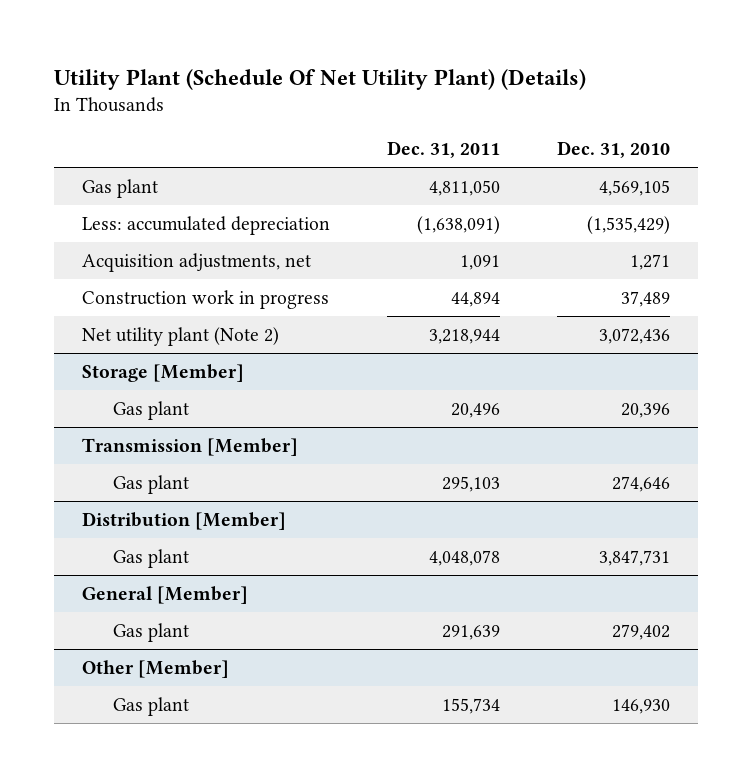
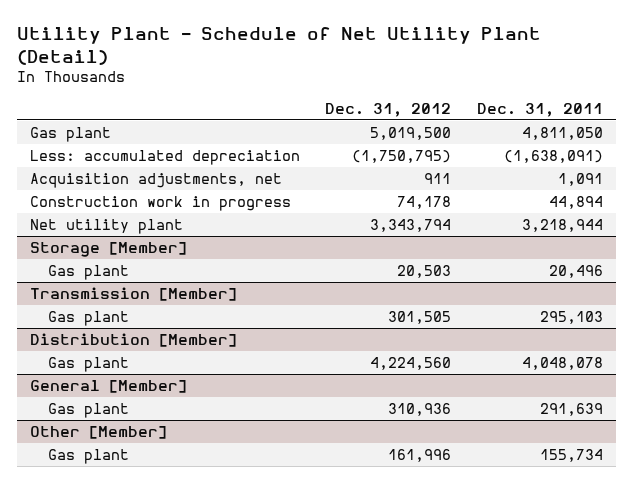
- Utility Plant (Schedule Of Net Utility Plant) (Details)
+ Utility Plant - Schedule of Net Utility Plant (Detail)
- | Dec. 31, 2011 | Dec. 31, 2010
+ | Dec. 31, 2012 | Dec. 31, 2011
- Net utility plant (Note 2) | 3,218,944 | 3,072,436
+ Net utility plant | 3,343,794 | 3,218,944

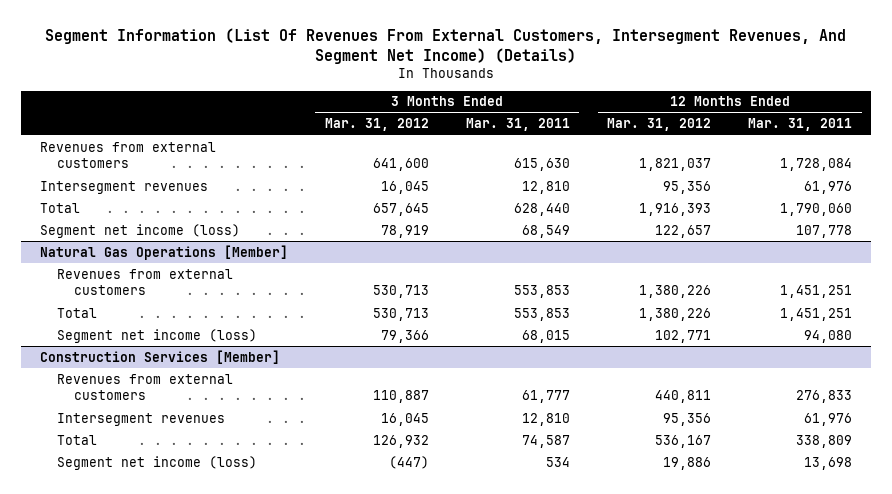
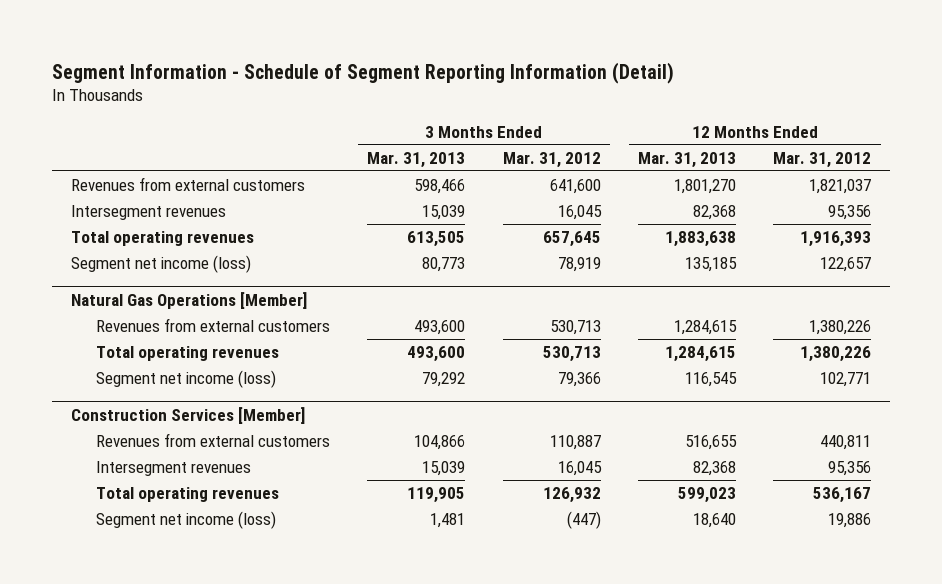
- Segment Information (List Of Revenues From External Customers, Intersegment Revenues, And Segment Net Income) (Details)
+ Segment Information - Schedule of Segment Reporting Information (Detail)
- | 3 Months Ended Mar. 31, 2012 | 3 Months Ended Mar. 31, 2011 | 12 Months Ended Mar. 31, 2012 | 12 Months Ended Mar. 31, 2011
+ | 3 Months Ended Mar. 31, 2013 | 3 Months Ended Mar. 31, 2012 | 12 Months Ended Mar. 31, 2013 | 12 Months Ended Mar. 31, 2012
- Total | 657,645 | 628,440 | 1,916,393 | 1,790,060
+ Total operating revenues | 613,505 | 657,645 | 1,883,638 | 1,916,393
@ Natural Gas Operations [Member]
- Total | 530,713 | 553,853 | 1,380,226 | 1,451,251
+ Total operating revenues | 493,600 | 530,713 | 1,284,615 | 1,380,226
@ Construction Services [Member]
- Total | 126,932 | 74,587 | 536,167 | 338,809
+ Total operating revenues | 119,905 | 126,932 | 599,023 | 536,167

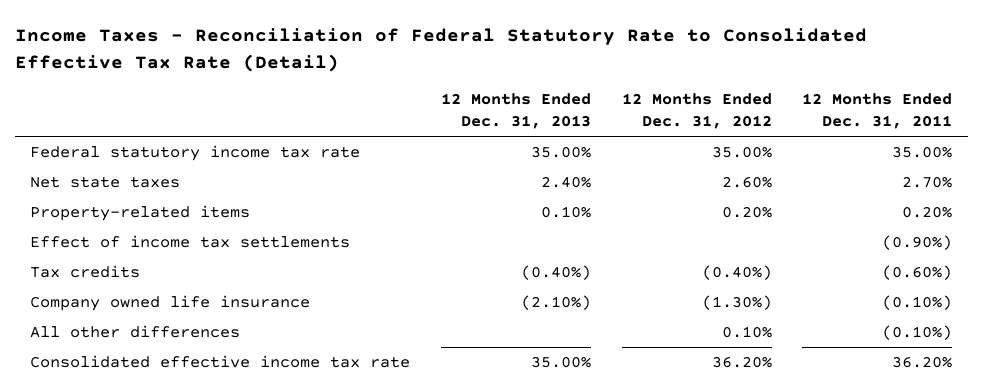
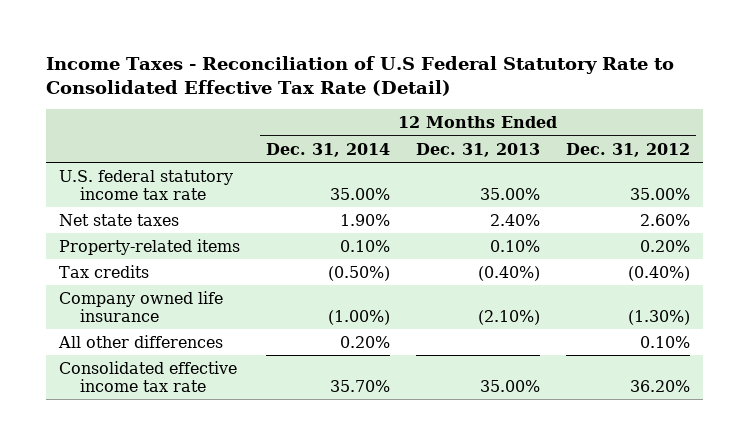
- Income Taxes - Reconciliation of Federal Statutory Rate to Consolidated Effective Tax Rate (Detail)
+ Income Taxes - Reconciliation of U.S Federal Statutory Rate to Consolidated Effective Tax Rate (Detail)
- | 12 Months Ended Dec. 31, 2013 | 12 Months Ended Dec. 31, 2012 | 12 Months Ended Dec. 31, 2011
+ | 12 Months Ended Dec. 31, 2014 | 12 Months Ended Dec. 31, 2013 | 12 Months Ended Dec. 31, 2012
- Federal statutory income tax rate | 35.00% | 35.00% | 35.00%
+ U.S. federal statutory income tax rate | 35.00% | 35.00% | 35.00%
- Effect of income tax settlements | | | (0.90%)

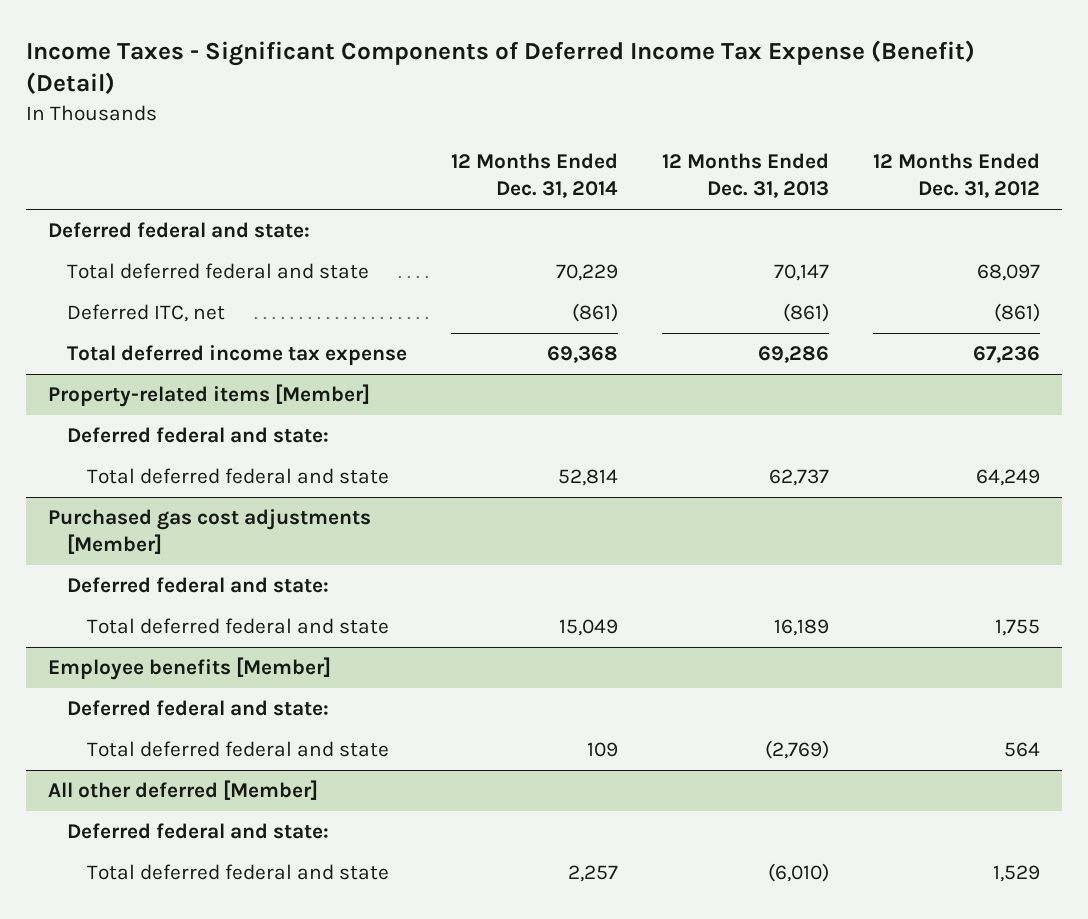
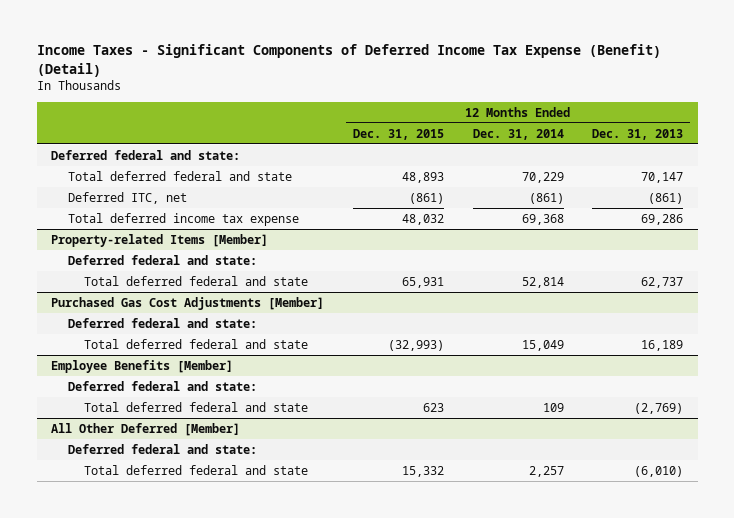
- | 12 Months Ended Dec. 31, 2014 | 12 Months Ended Dec. 31, 2013 | 12 Months Ended Dec. 31, 2012
+ | 12 Months Ended Dec. 31, 2015 | 12 Months Ended Dec. 31, 2014 | 12 Months Ended Dec. 31, 2013
- Property-related items [Member]
+ Property-related Items [Member]
- Purchased gas cost adjustments [Member]
+ Purchased Gas Cost Adjustments [Member]
- Employee benefits [Member]
+ Employee Benefits [Member]
- All other deferred [Member]
+ All Other Deferred [Member]

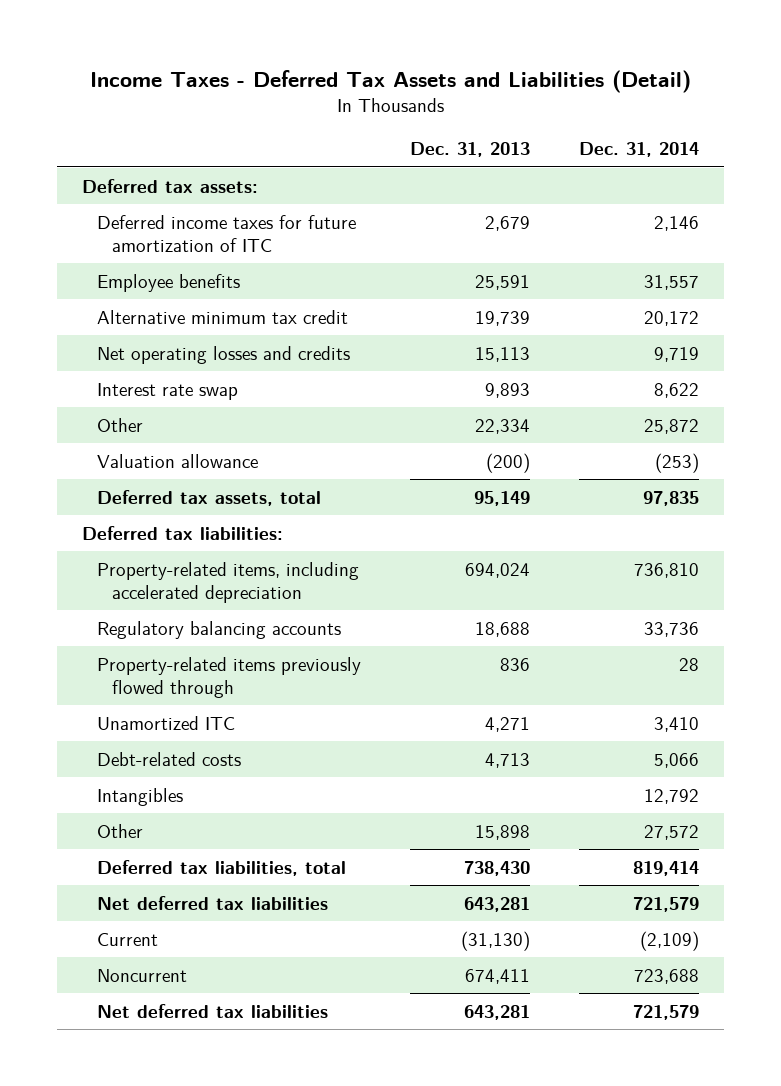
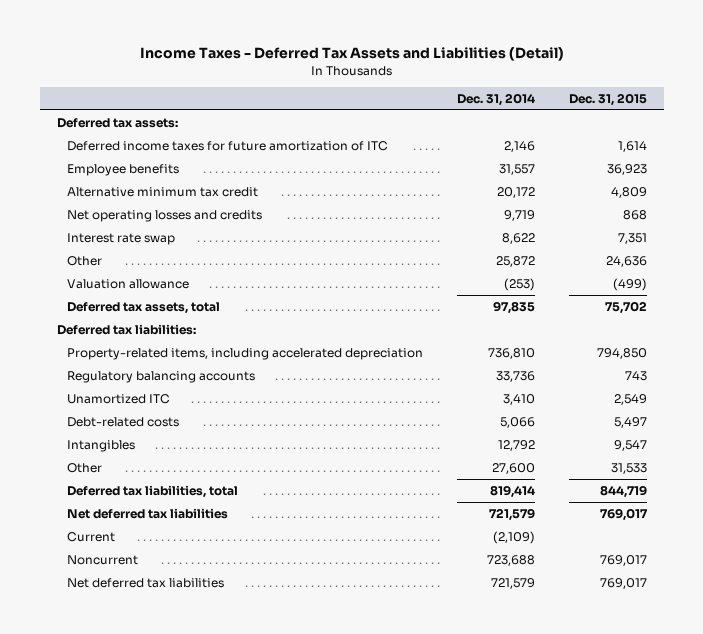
- | Dec. 31, 2013 | Dec. 31, 2014
+ | Dec. 31, 2014 | Dec. 31, 2015
- Property-related items previously flowed through | 836 | 28
- Other | 15,898 | 27,572
+ Other | 27,600 | 31,533

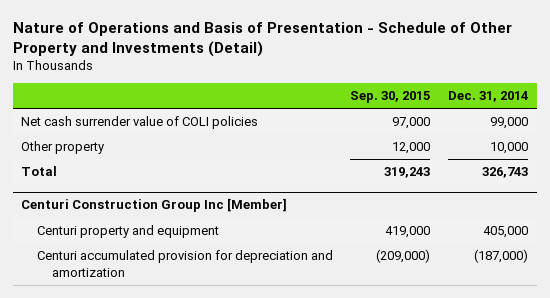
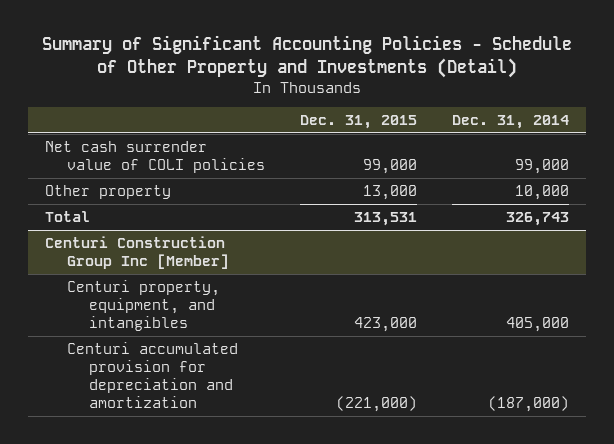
- Nature of Operations and Basis of Presentation - Schedule of Other Property and Investments (Detail)
+ Summary of Significant Accounting Policies - Schedule of Other Property and Investments (Detail)
- | Sep. 30, 2015 | Dec. 31, 2014
+ | Dec. 31, 2015 | Dec. 31, 2014
@ Centuri Construction Group Inc [Member]
- Centuri property and equipment | 419,000 | 405,000
+ Centuri property, equipment, and intangibles | 423,000 | 405,000

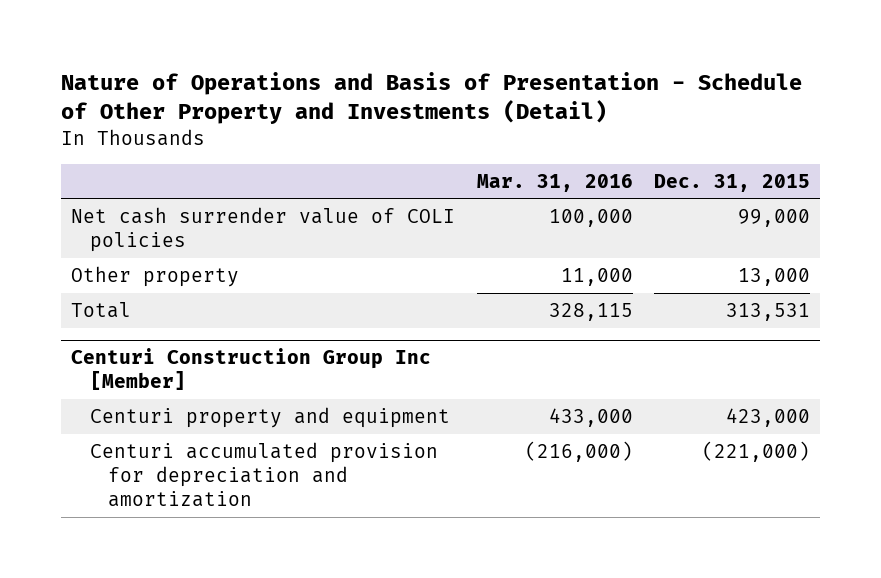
- Summary of Significant Accounting Policies - Schedule of Other Property and Investments (Detail)
+ Nature of Operations and Basis of Presentation - Schedule of Other Property and Investments (Detail)
- | Dec. 31, 2015 | Dec. 31, 2014
+ | Mar. 31, 2016 | Dec. 31, 2015
@ Centuri Construction Group Inc [Member]
- Centuri property, equipment, and intangibles | 423,000 | 405,000
+ Centuri property and equipment | 433,000 | 423,000

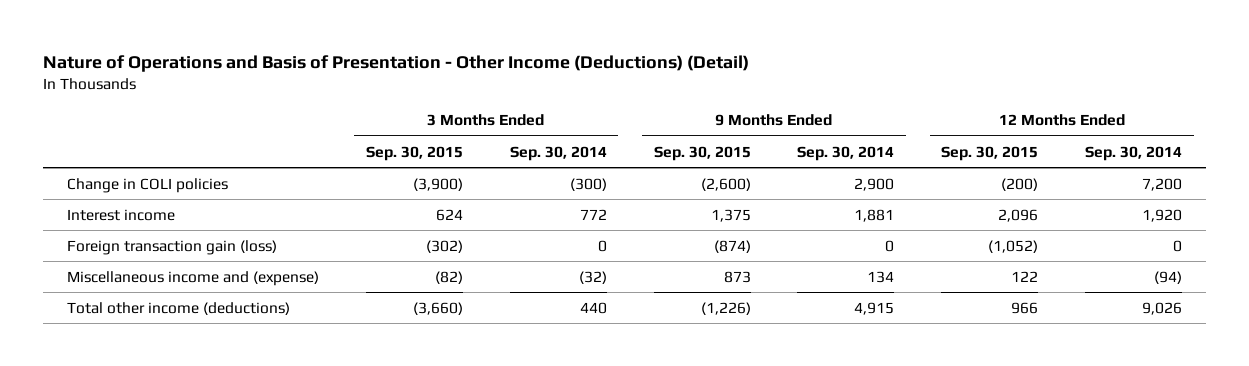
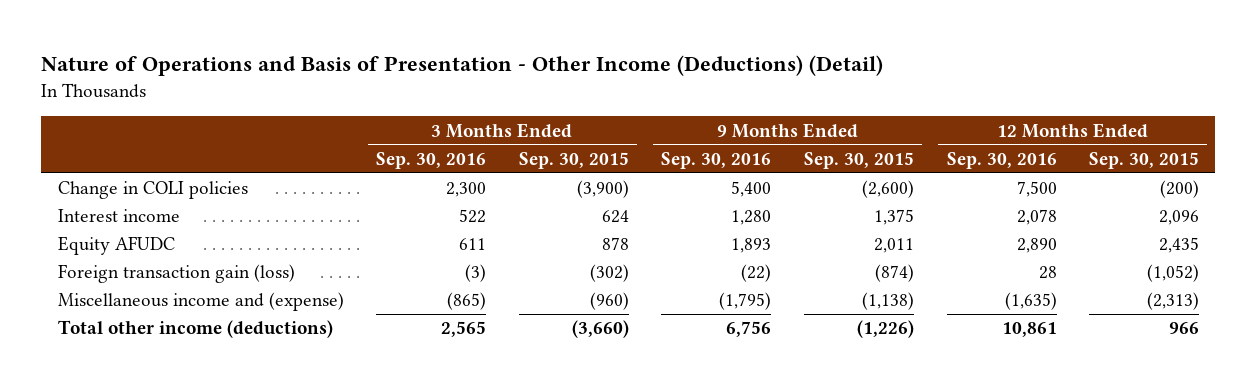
- | 3 Months Ended Sep. 30, 2015 | 3 Months Ended Sep. 30, 2014 | 9 Months Ended Sep. 30, 2015 | 9 Months Ended Sep. 30, 2014 | 12 Months Ended Sep. 30, 2015 | 12 Months Ended Sep. 30, 2014
+ | 3 Months Ended Sep. 30, 2016 | 3 Months Ended Sep. 30, 2015 | 9 Months Ended Sep. 30, 2016 | 9 Months Ended Sep. 30, 2015 | 12 Months Ended Sep. 30, 2016 | 12 Months Ended Sep. 30, 2015
+ Equity AFUDC | 611 | 878 | 1,893 | 2,011 | 2,890 | 2,435
- Miscellaneous income and (expense) | (82) | (32) | 873 | 134 | 122 | (94)
+ Miscellaneous income and (expense) | (865) | (960) | (1,795) | (1,138) | (1,635) | (2,313)

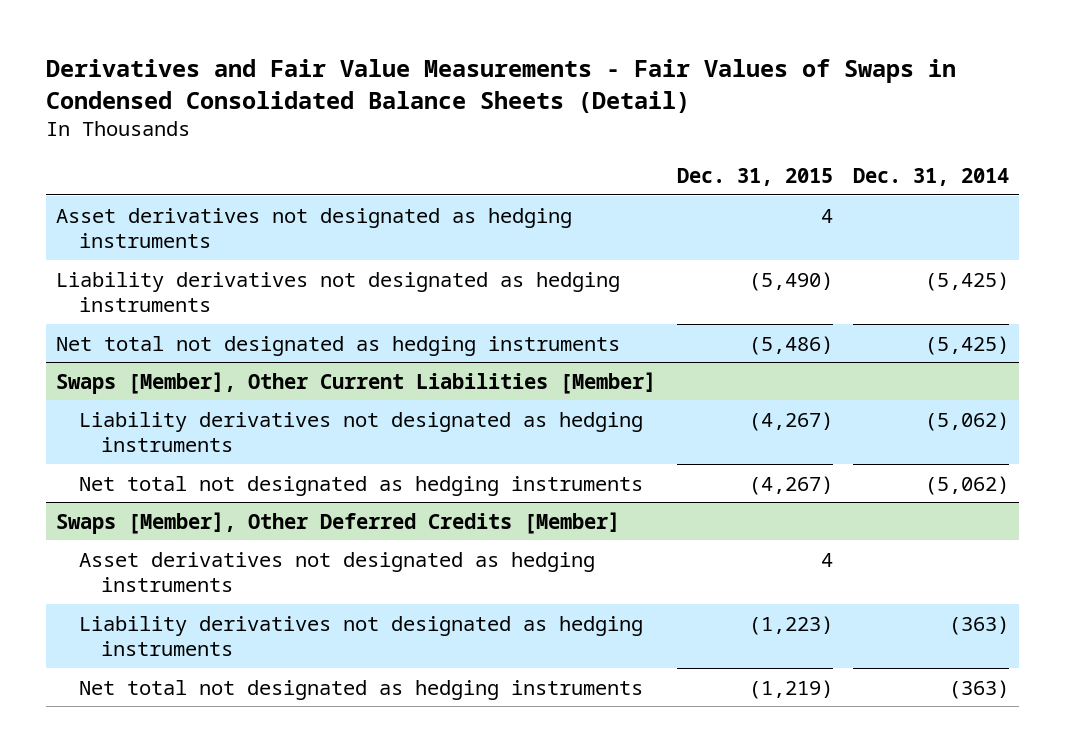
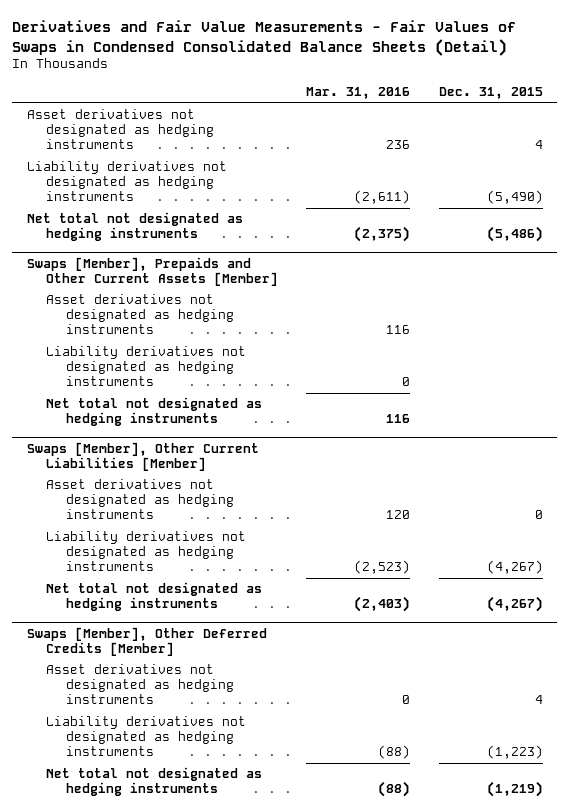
- | Dec. 31, 2015 | Dec. 31, 2014
+ | Mar. 31, 2016 | Dec. 31, 2015
+ Swaps [Member], Prepaids and Other Current Assets [Member]
+ Asset derivatives not designated as hedging instruments | 116 |
+ Liability derivatives not designated as hedging instruments | 0 |
+ Net total not designated as hedging instruments | 116 |
@ Swaps [Member], Other Current Liabilities [Member]
+ Asset derivatives not designated as hedging instruments | 120 | 0

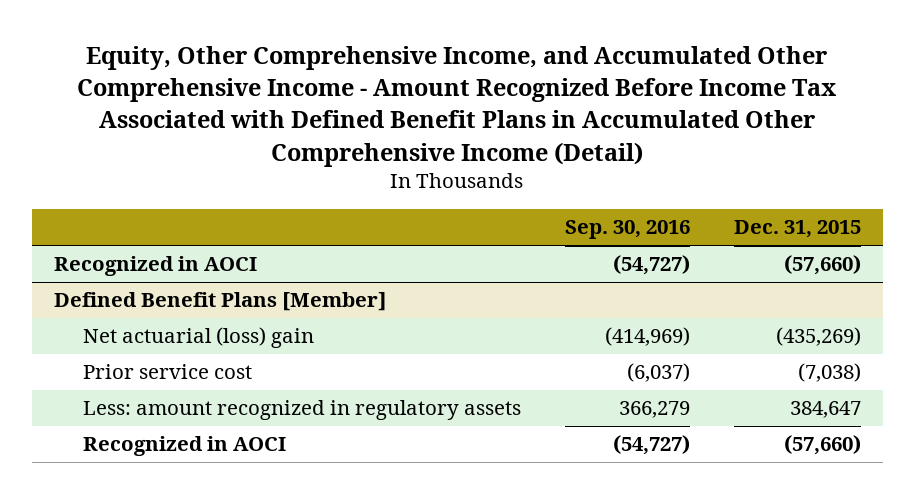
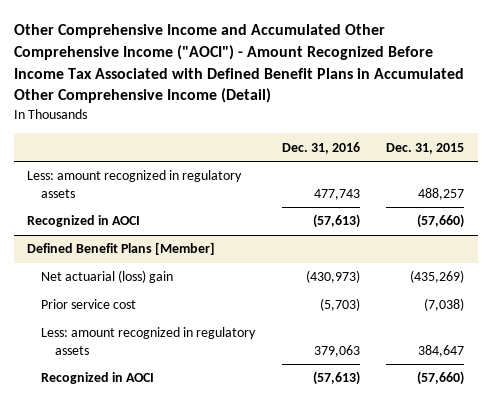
- Equity, Other Comprehensive Income, and Accumulated Other Comprehensive Income - Amount Recognized Before Income Tax Associated with Defined Benefit Plans in Accumulated Other Comprehensive Income (Detail)
+ Other Comprehensive Income and Accumulated Other Comprehensive Income ("AOCI") - Amount Recognized Before Income Tax Associated with Defined Benefit Plans in Accumulated Other Comprehensive Income (Detail)
- | Sep. 30, 2016 | Dec. 31, 2015
+ | Dec. 31, 2016 | Dec. 31, 2015
+ Less: amount recognized in regulatory assets | 477,743 | 488,257

